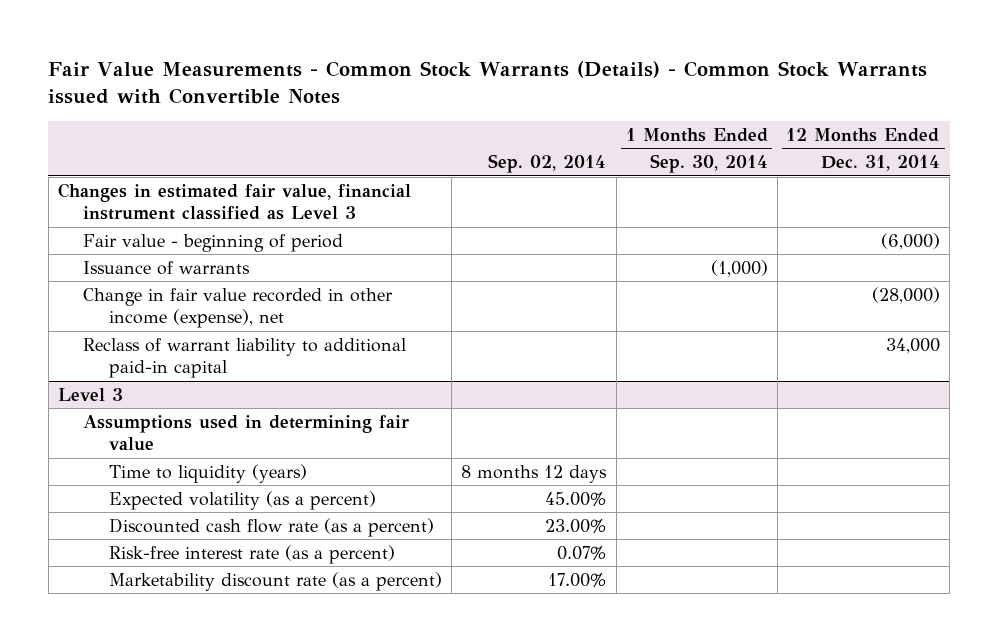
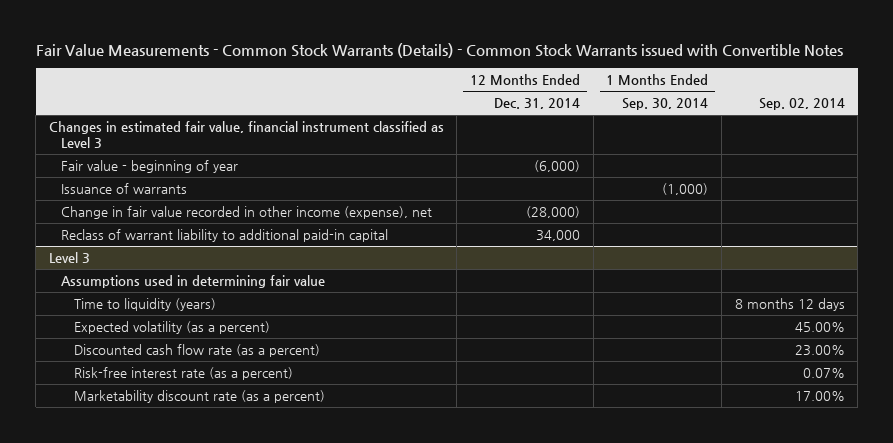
- | Sep. 02, 2014 | 1 Months Ended Sep. 30, 2014 | 12 Months Ended Dec. 31, 2014
+ | 12 Months Ended Dec. 31, 2014 | 1 Months Ended Sep. 30, 2014 | Sep. 02, 2014
- Fair value - beginning of period | | | (6,000)
+ Fair value - beginning of year | (6,000) | |

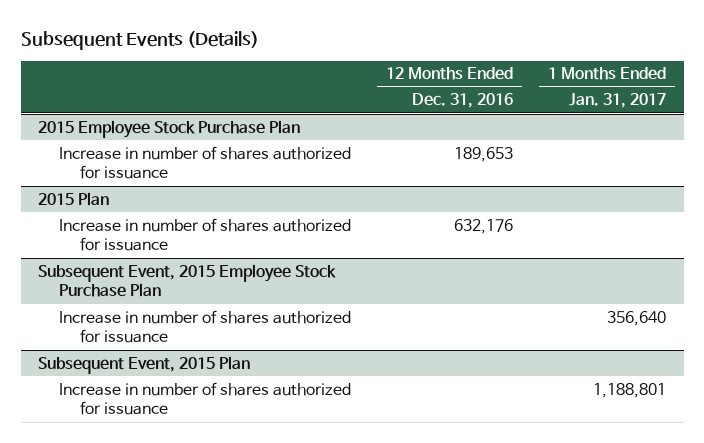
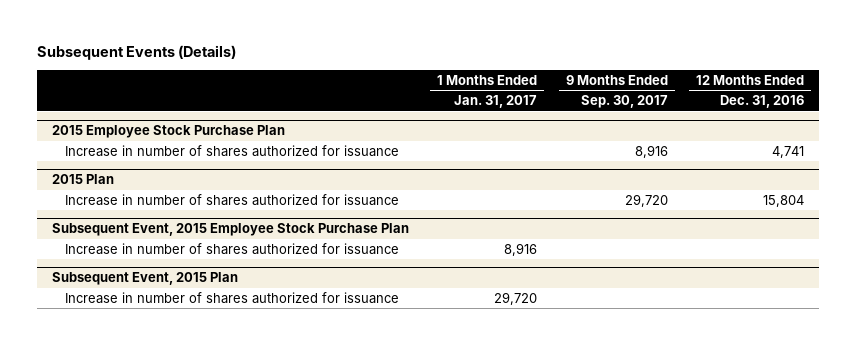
- | 12 Months Ended Dec. 31, 2016 | 1 Months Ended Jan. 31, 2017
+ | 1 Months Ended Jan. 31, 2017 | 9 Months Ended Sep. 30, 2017 | 12 Months Ended Dec. 31, 2016
@ 2015 Employee Stock Purchase Plan
- Increase in number of shares authorized for issuance | 189,653 |
+ Increase in number of shares authorized for issuance | | 8,916 | 4,741
@ 2015 Plan
- Increase in number of shares authorized for issuance | 632,176 |
+ Increase in number of shares authorized for issuance | | 29,720 | 15,804
@ Subsequent Event, 2015 Employee Stock Purchase Plan
- Increase in number of shares authorized for issuance | | 356,640
+ Increase in number of shares authorized for issuance | 8,916 | |
@ Subsequent Event, 2015 Plan
- Increase in number of shares authorized for issuance | | 1,188,801
+ Increase in number of shares authorized for issuance | 29,720 | |

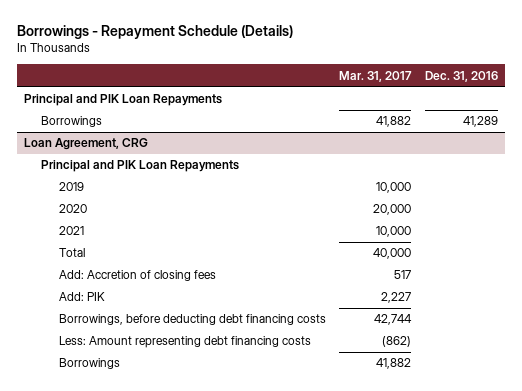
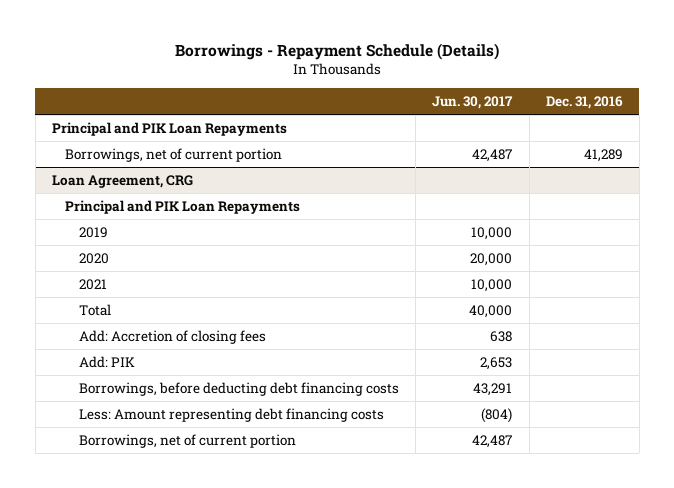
- | Mar. 31, 2017 | Dec. 31, 2016
+ | Jun. 30, 2017 | Dec. 31, 2016
- Borrowings | 41,882 | 41,289
+ Borrowings, net of current portion | 42,487 | 41,289
@ Loan Agreement, CRG
- Borrowings | 41,882 |
+ Borrowings, net of current portion | 42,487 |

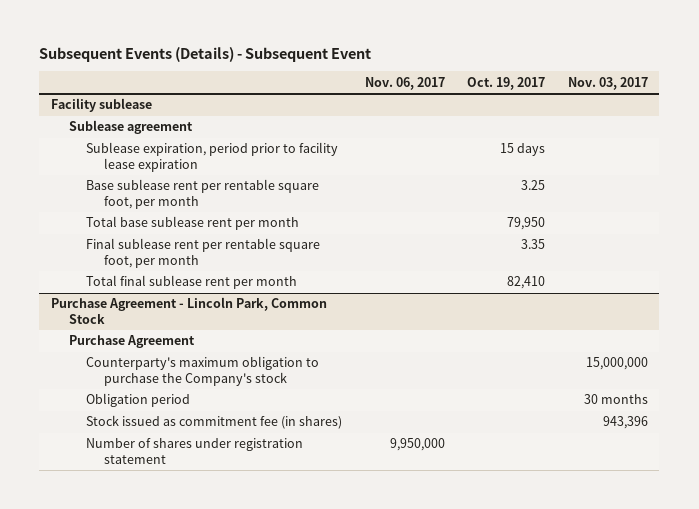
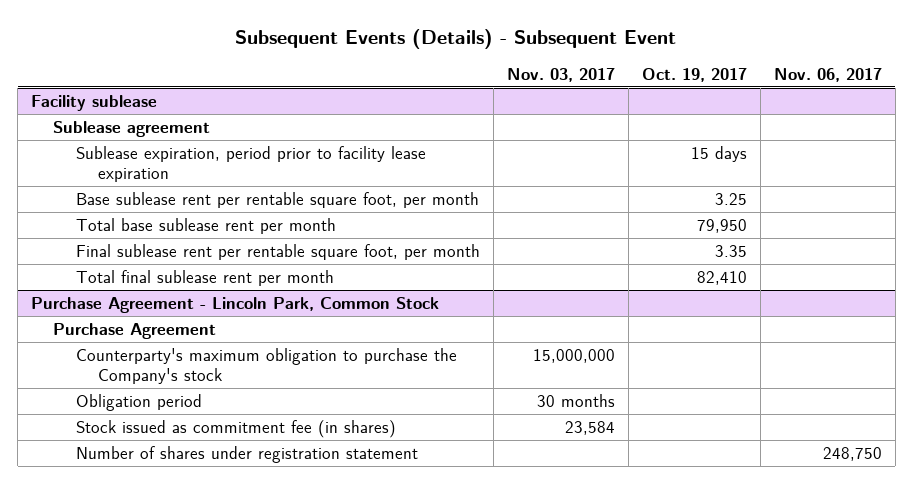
- | Nov. 06, 2017 | Oct. 19, 2017 | Nov. 03, 2017
+ | Nov. 03, 2017 | Oct. 19, 2017 | Nov. 06, 2017
@ Purchase Agreement - Lincoln Park, Common Stock
- Stock issued as commitment fee (in shares) | | | 943,396
- Number of shares under registration statement | 9,950,000 | |
+ Stock issued as commitment fee (in shares) | 23,584 | |
+ Number of shares under registration statement | | | 248,750

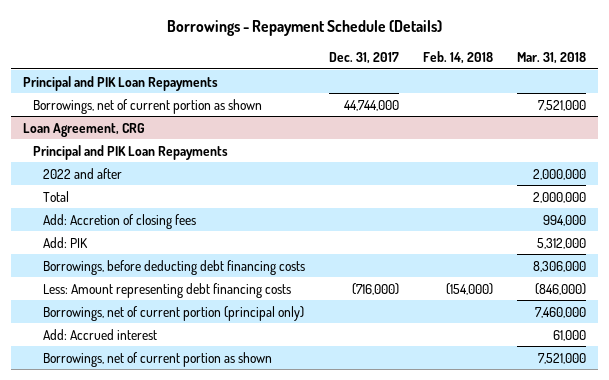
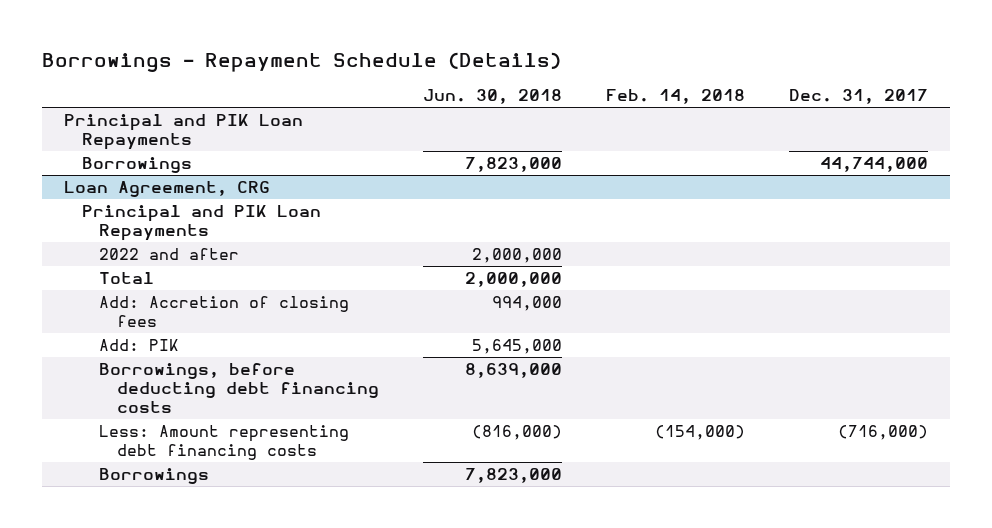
- | Dec. 31, 2017 | Feb. 14, 2018 | Mar. 31, 2018
+ | Jun. 30, 2018 | Feb. 14, 2018 | Dec. 31, 2017
- Borrowings, net of current portion as shown | 44,744,000 | | 7,521,000
+ Borrowings | 7,823,000 | | 44,744,000
@ Loan Agreement, CRG
- Borrowings, net of current portion (principal only) | | | 7,460,000
- Add: Accrued interest | | | 61,000
- Borrowings, net of current portion as shown | | | 7,521,000
+ Borrowings | 7,823,000 | |

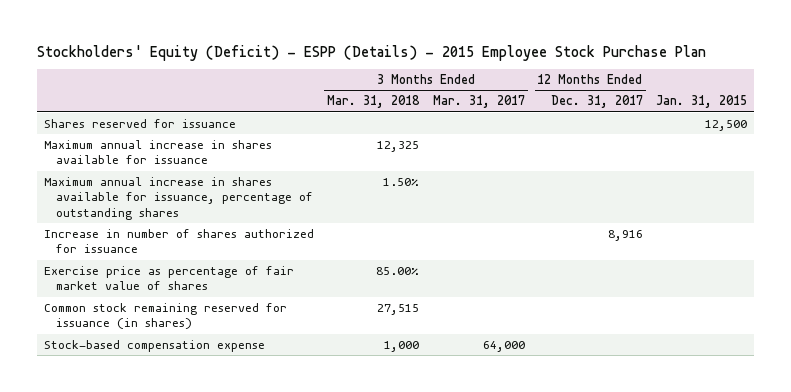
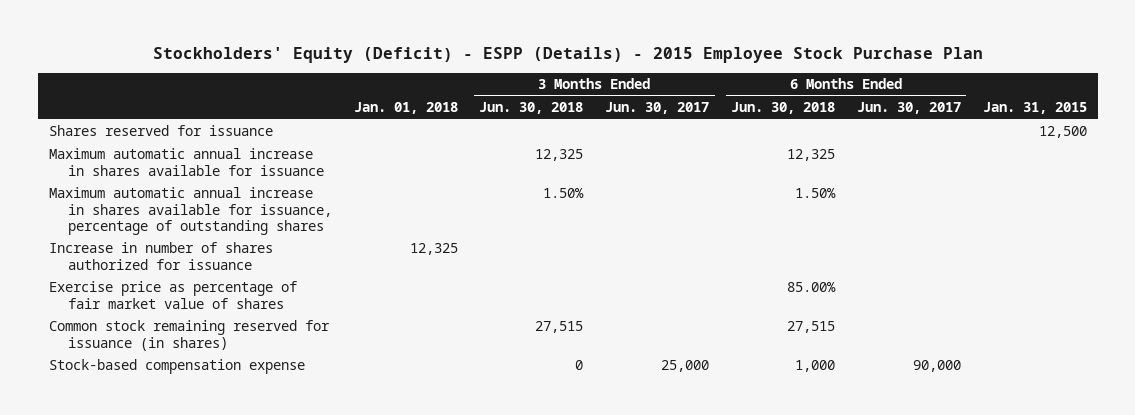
- | 3 Months Ended Mar. 31, 2018 | 3 Months Ended Mar. 31, 2017 | 12 Months Ended Dec. 31, 2017 | Jan. 31, 2015
+ | Jan. 01, 2018 | 3 Months Ended Jun. 30, 2018 | 3 Months Ended Jun. 30, 2017 | 6 Months Ended Jun. 30, 2018 | 6 Months Ended Jun. 30, 2017 | Jan. 31, 2015
- Maximum annual increase in shares available for issuance | 12,325 | | |
- Maximum annual increase in shares available for issuance, percentage of outstanding shares | 1.50% | | |
+ Maximum automatic annual increase in shares available for issuance | | 12,325 | | 12,325 | |
+ Maximum automatic annual increase in shares available for issuance, percentage of outstanding shares | | 1.50% | | 1.50% | |

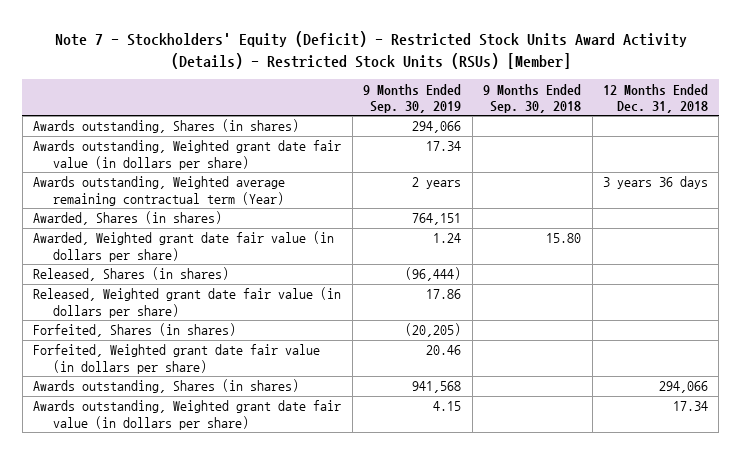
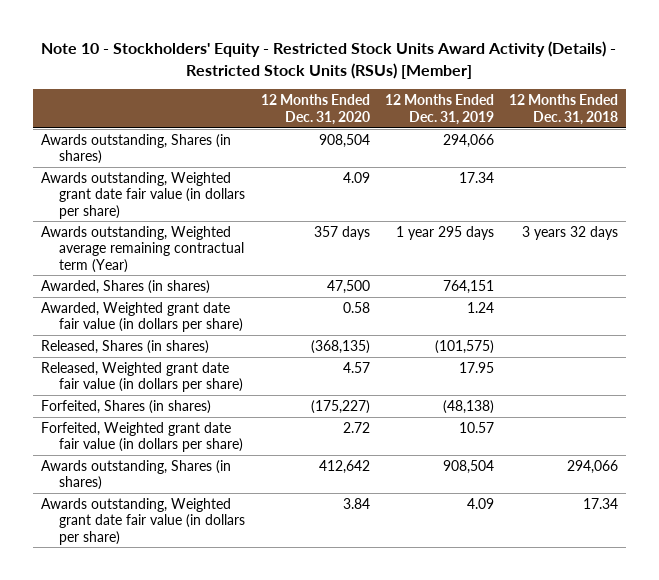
- Note 7 - Stockholders' Equity (Deficit) - Restricted Stock Units Award Activity (Details) - Restricted Stock Units (RSUs) [Member]
+ Note 10 - Stockholders' Equity - Restricted Stock Units Award Activity (Details) - Restricted Stock Units (RSUs) [Member]
- | 9 Months Ended Sep. 30, 2019 | 9 Months Ended Sep. 30, 2018 | 12 Months Ended Dec. 31, 2018
+ | 12 Months Ended Dec. 31, 2020 | 12 Months Ended Dec. 31, 2019 | 12 Months Ended Dec. 31, 2018
- Awards outstanding, Weighted average remaining contractual term (Year) | 2 years | | 3 years 36 days
+ Awards outstanding, Weighted average remaining contractual term (Year) | 357 days | 1 year 295 days | 3 years 32 days

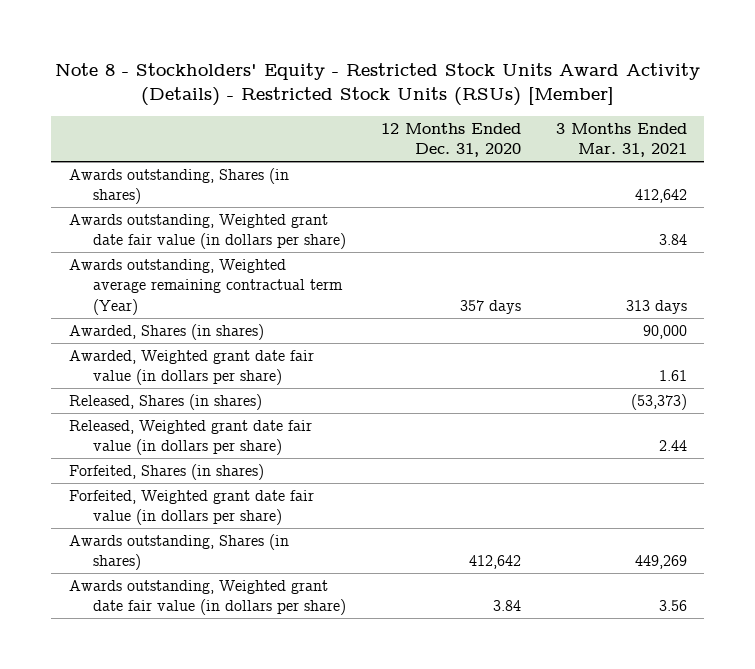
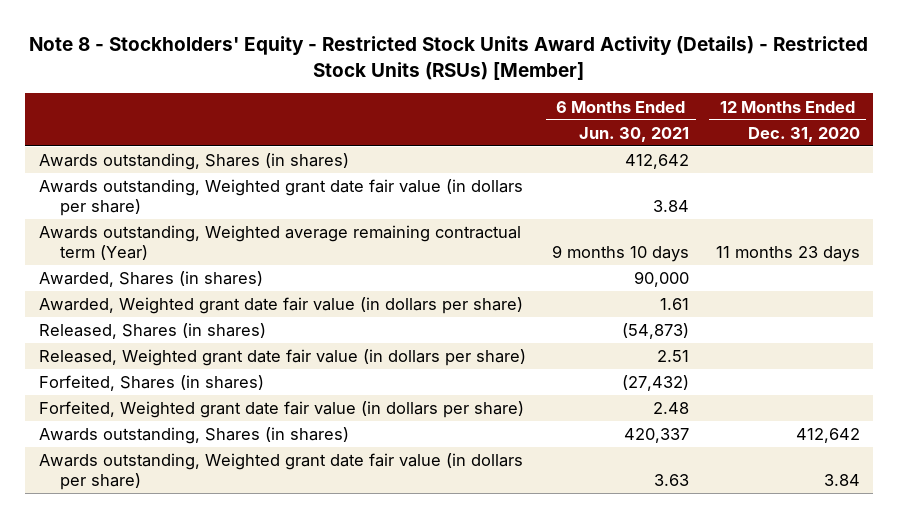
- | 12 Months Ended Dec. 31, 2020 | 3 Months Ended Mar. 31, 2021
+ | 6 Months Ended Jun. 30, 2021 | 12 Months Ended Dec. 31, 2020
- Awards outstanding, Weighted average remaining contractual term (Year) | 357 days | 313 days
+ Awards outstanding, Weighted average remaining contractual term (Year) | 9 months 10 days | 11 months 23 days

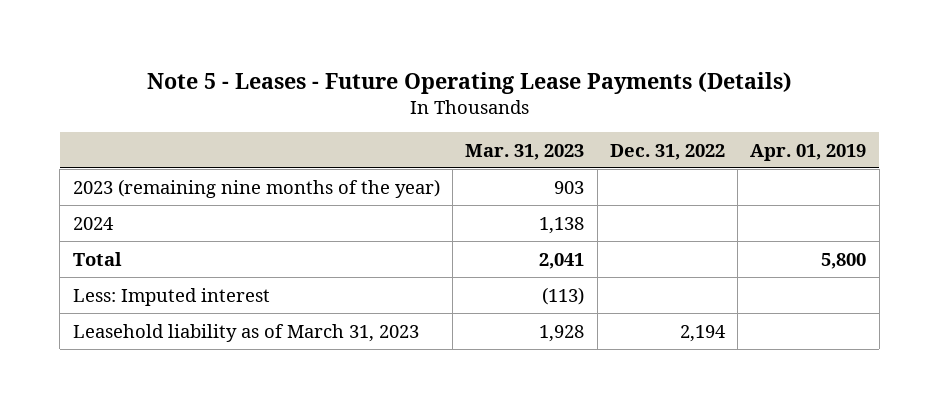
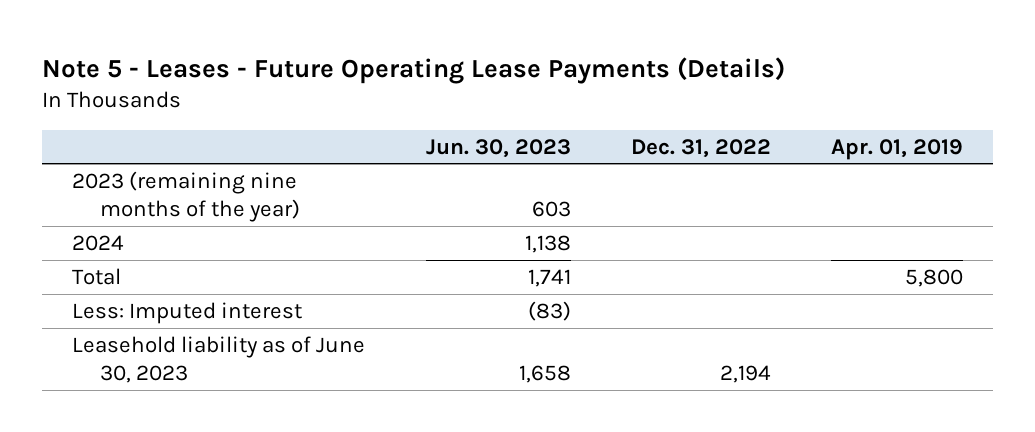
- | Mar. 31, 2023 | Dec. 31, 2022 | Apr. 01, 2019
+ | Jun. 30, 2023 | Dec. 31, 2022 | Apr. 01, 2019
- Leasehold liability as of March 31, 2023 | 1,928 | 2,194 |
+ Leasehold liability as of June 30, 2023 | 1,658 | 2,194 |

